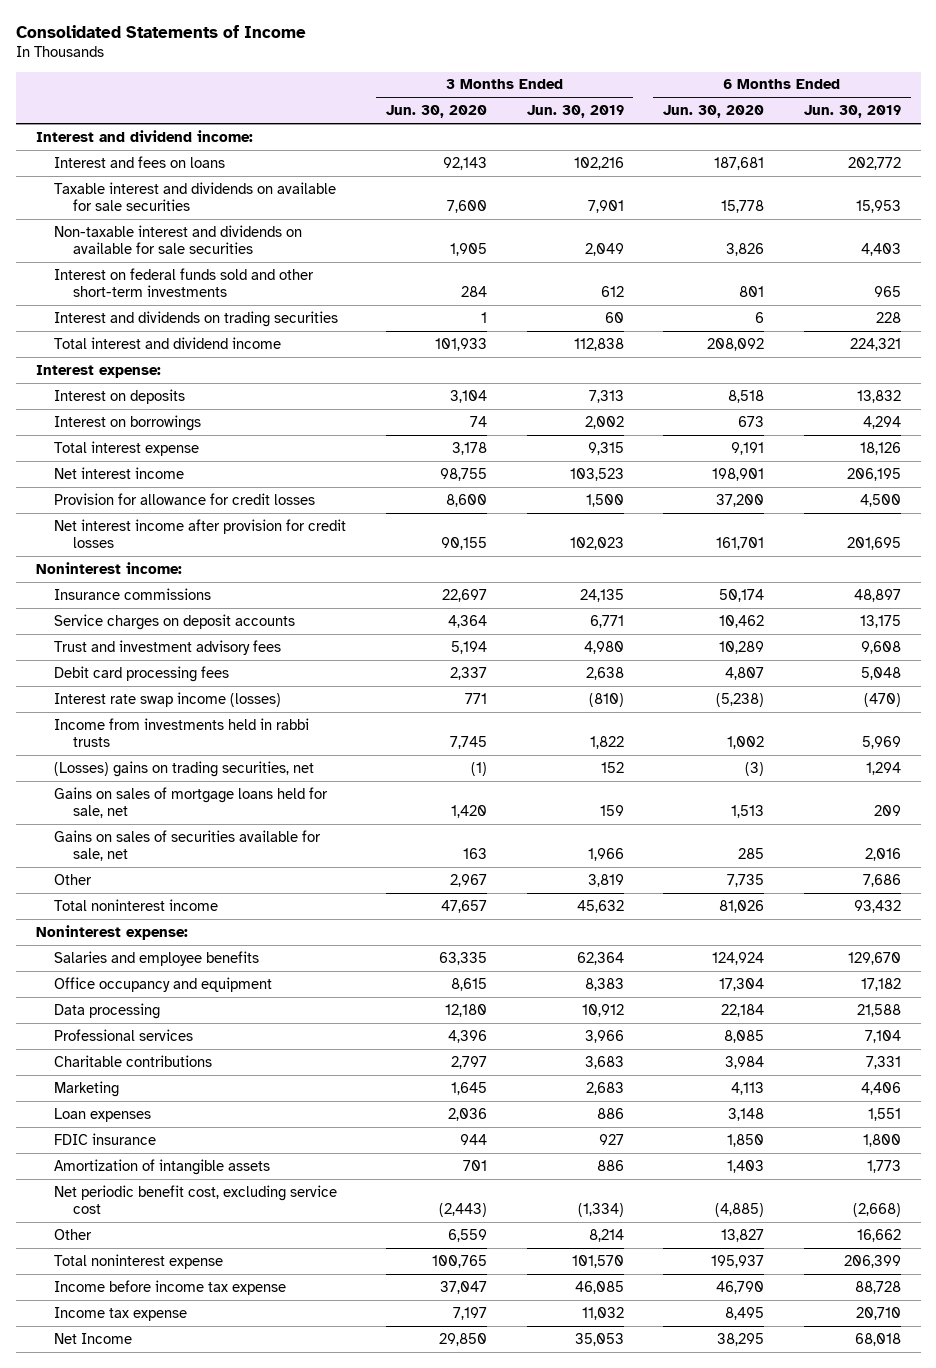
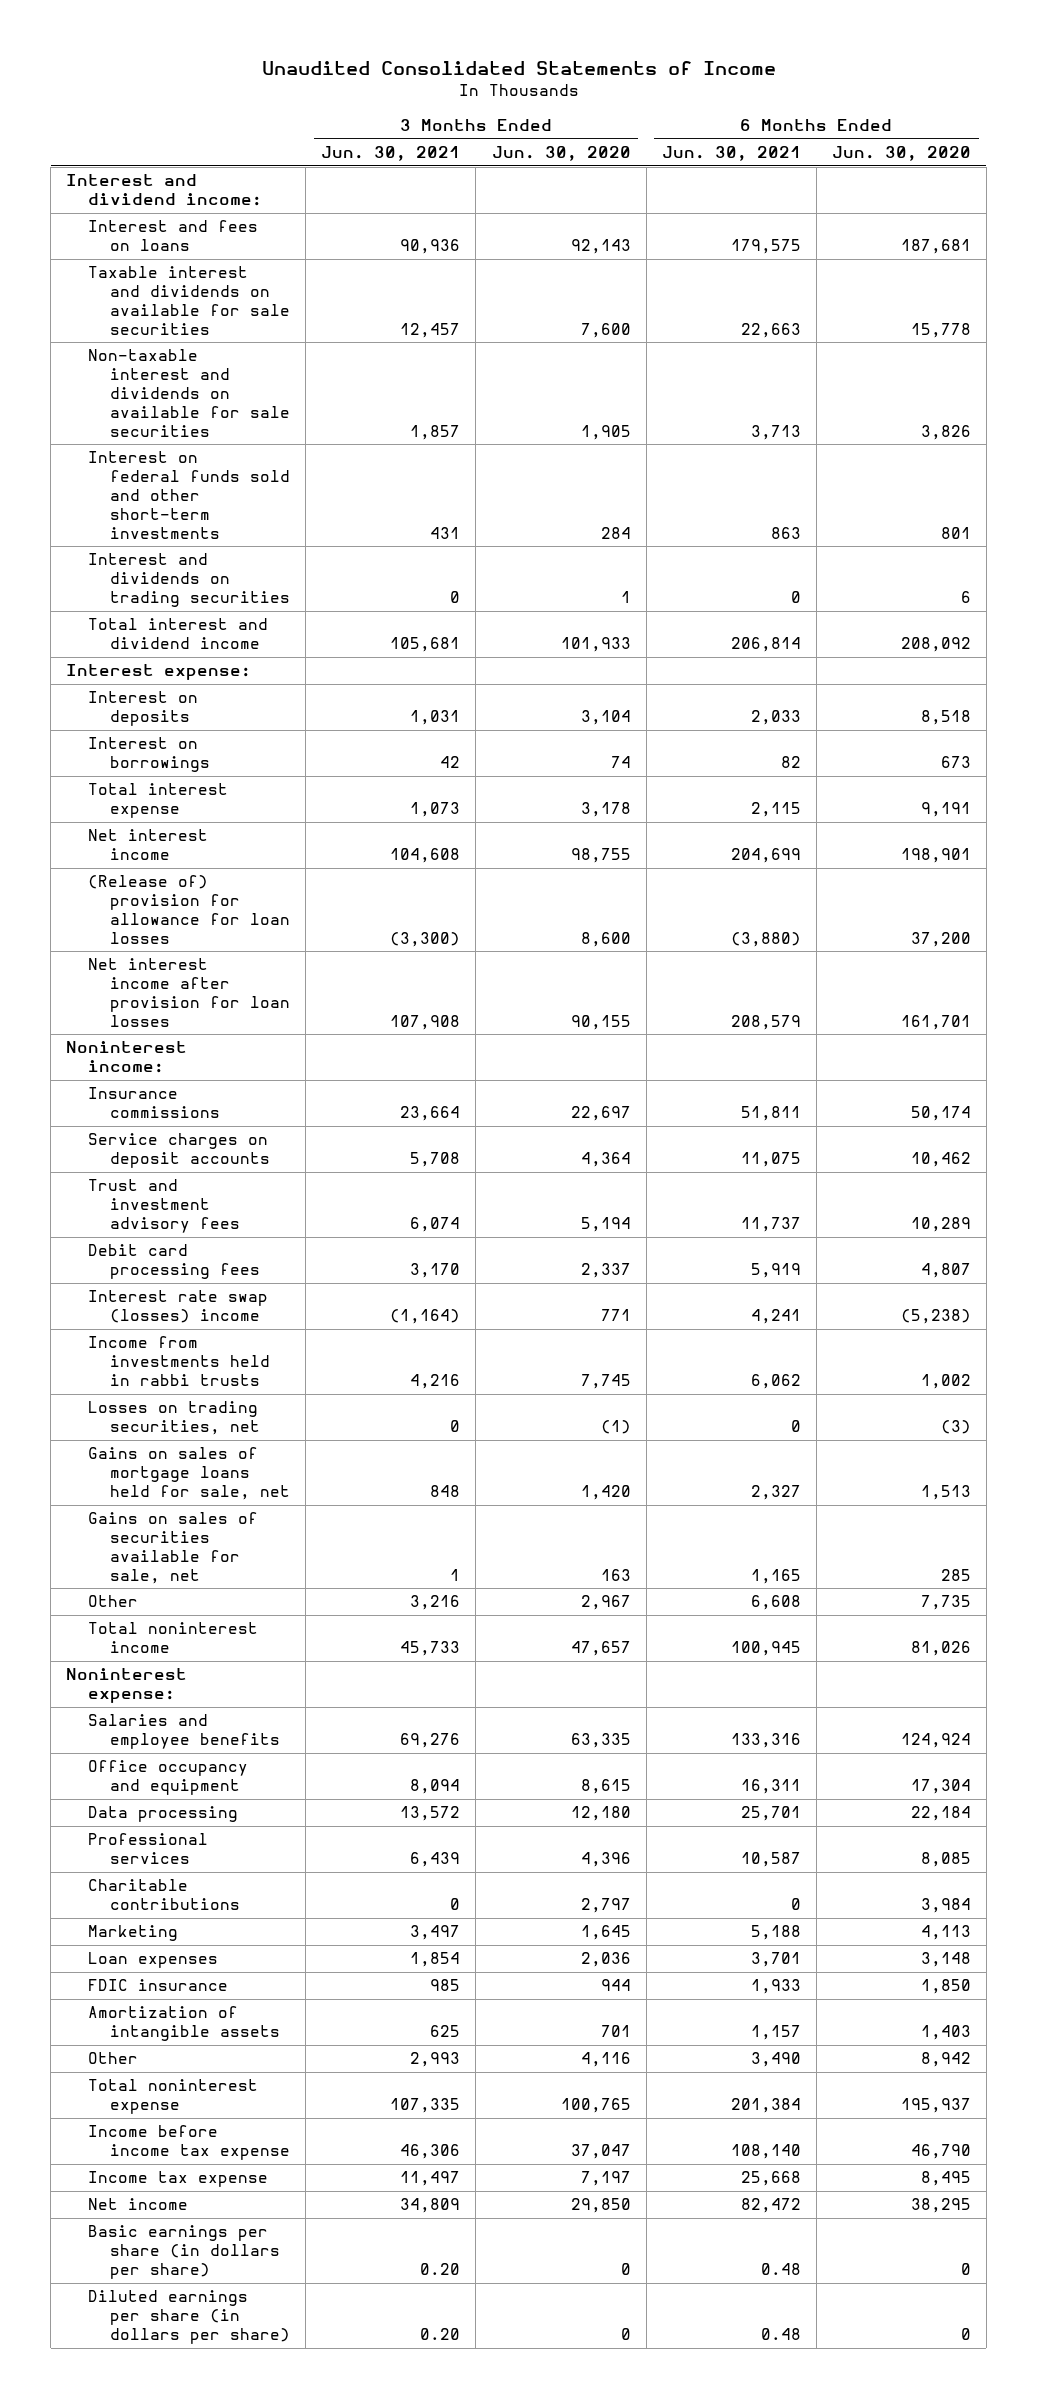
- Consolidated Statements of Income
+ Unaudited Consolidated Statements of Income
- | 3 Months Ended Jun. 30, 2020 | 3 Months Ended Jun. 30, 2019 | 6 Months Ended Jun. 30, 2020 | 6 Months Ended Jun. 30, 2019
+ | 3 Months Ended Jun. 30, 2021 | 3 Months Ended Jun. 30, 2020 | 6 Months Ended Jun. 30, 2021 | 6 Months Ended Jun. 30, 2020
- Provision for allowance for credit losses | 8,600 | 1,500 | 37,200 | 4,500
- Net interest income after provision for credit losses | 90,155 | 102,023 | 161,701 | 201,695
+ (Release of) provision for allowance for loan losses | (3,300) | 8,600 | (3,880) | 37,200
+ Net interest income after provision for loan losses | 107,908 | 90,155 | 208,579 | 161,701
- Interest rate swap income (losses) | 771 | (810) | (5,238) | (470)
+ Interest rate swap (losses) income | (1,164) | 771 | 4,241 | (5,238)
- (Losses) gains on trading securities, net | (1) | 152 | (3) | 1,294
+ Losses on trading securities, net | 0 | (1) | 0 | (3)
- Net periodic benefit cost, excluding service cost | (2,443) | (1,334) | (4,885) | (2,668)
- Other | 6,559 | 8,214 | 13,827 | 16,662
+ Other | 2,993 | 4,116 | 3,490 | 8,942
- Net Income | 29,850 | 35,053 | 38,295 | 68,018
+ Net income | 34,809 | 29,850 | 82,472 | 38,295
+ Basic earnings per share (in dollars per share) | 0.20 | 0 | 0.48 | 0
+ Diluted earnings per share (in dollars per share) | 0.20 | 0 | 0.48 | 0

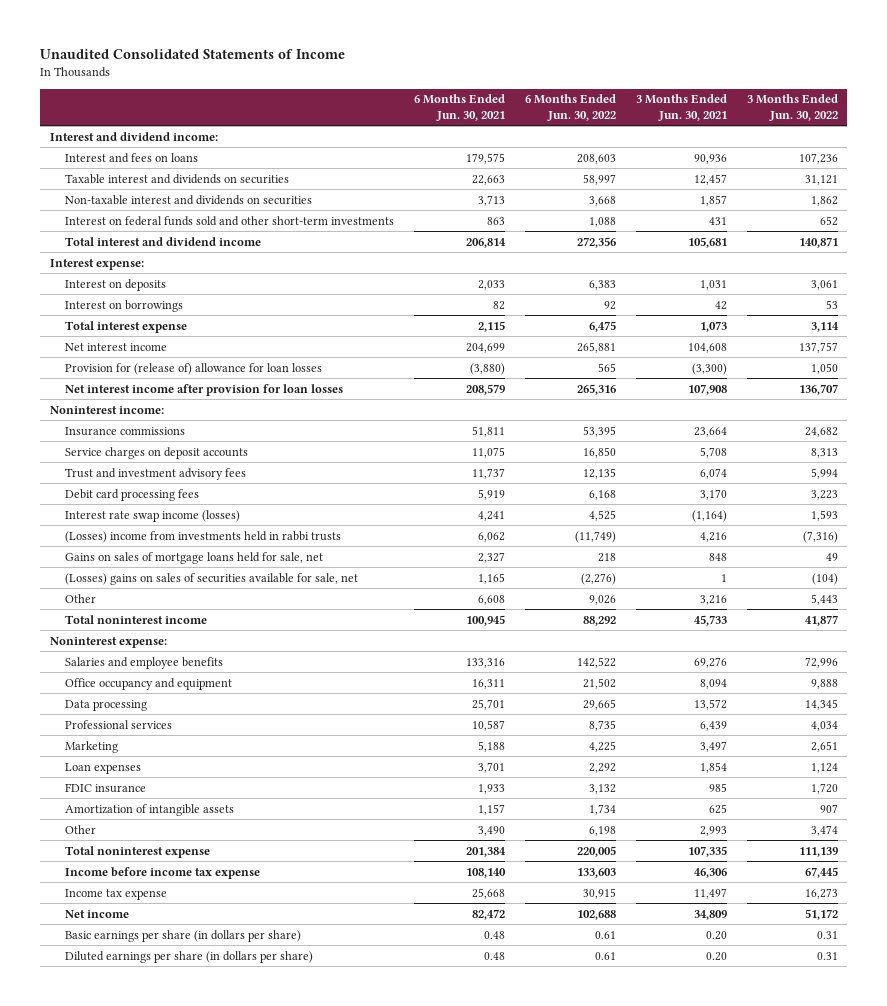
- | 3 Months Ended Jun. 30, 2021 | 3 Months Ended Jun. 30, 2020 | 6 Months Ended Jun. 30, 2021 | 6 Months Ended Jun. 30, 2020
+ | 6 Months Ended Jun. 30, 2021 | 6 Months Ended Jun. 30, 2022 | 3 Months Ended Jun. 30, 2021 | 3 Months Ended Jun. 30, 2022
- Taxable interest and dividends on available for sale securities | 12,457 | 7,600 | 22,663 | 15,778
- Non-taxable interest and dividends on available for sale securities | 1,857 | 1,905 | 3,713 | 3,826
+ Taxable interest and dividends on securities | 22,663 | 58,997 | 12,457 | 31,121
+ Non-taxable interest and dividends on securities | 3,713 | 3,668 | 1,857 | 1,862
- Interest and dividends on trading securities | 0 | 1 | 0 | 6
- (Release of) provision for allowance for loan losses | (3,300) | 8,600 | (3,880) | 37,200
+ Provision for (release of) allowance for loan losses | (3,880) | 565 | (3,300) | 1,050
- Interest rate swap (losses) income | (1,164) | 771 | 4,241 | (5,238)
- Income from investments held in rabbi trusts | 4,216 | 7,745 | 6,062 | 1,002
- Losses on trading securities, net | 0 | (1) | 0 | (3)
+ Interest rate swap income (losses) | 4,241 | 4,525 | (1,164) | 1,593
+ (Losses) income from investments held in rabbi trusts | 6,062 | (11,749) | 4,216 | (7,316)
- Gains on sales of securities available for sale, net | 1 | 163 | 1,165 | 285
+ (Losses) gains on sales of securities available for sale, net | 1,165 | (2,276) | 1 | (104)
- Charitable contributions | 0 | 2,797 | 0 | 3,984

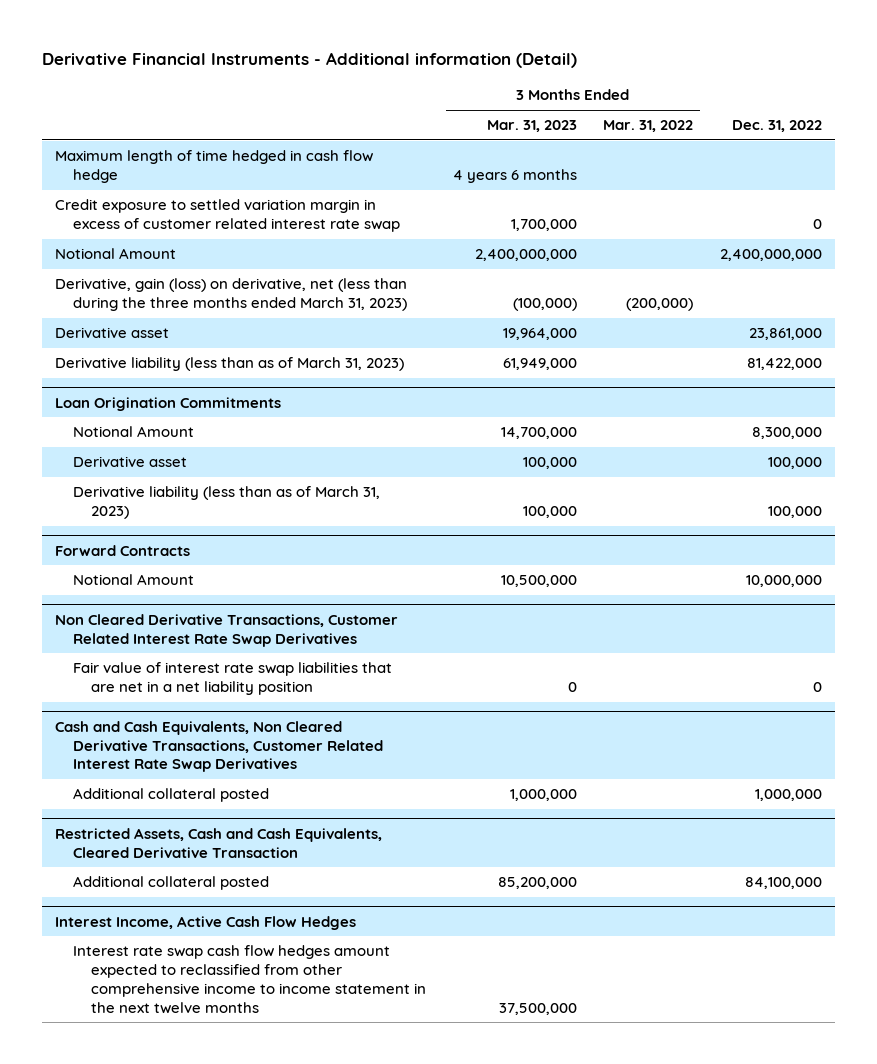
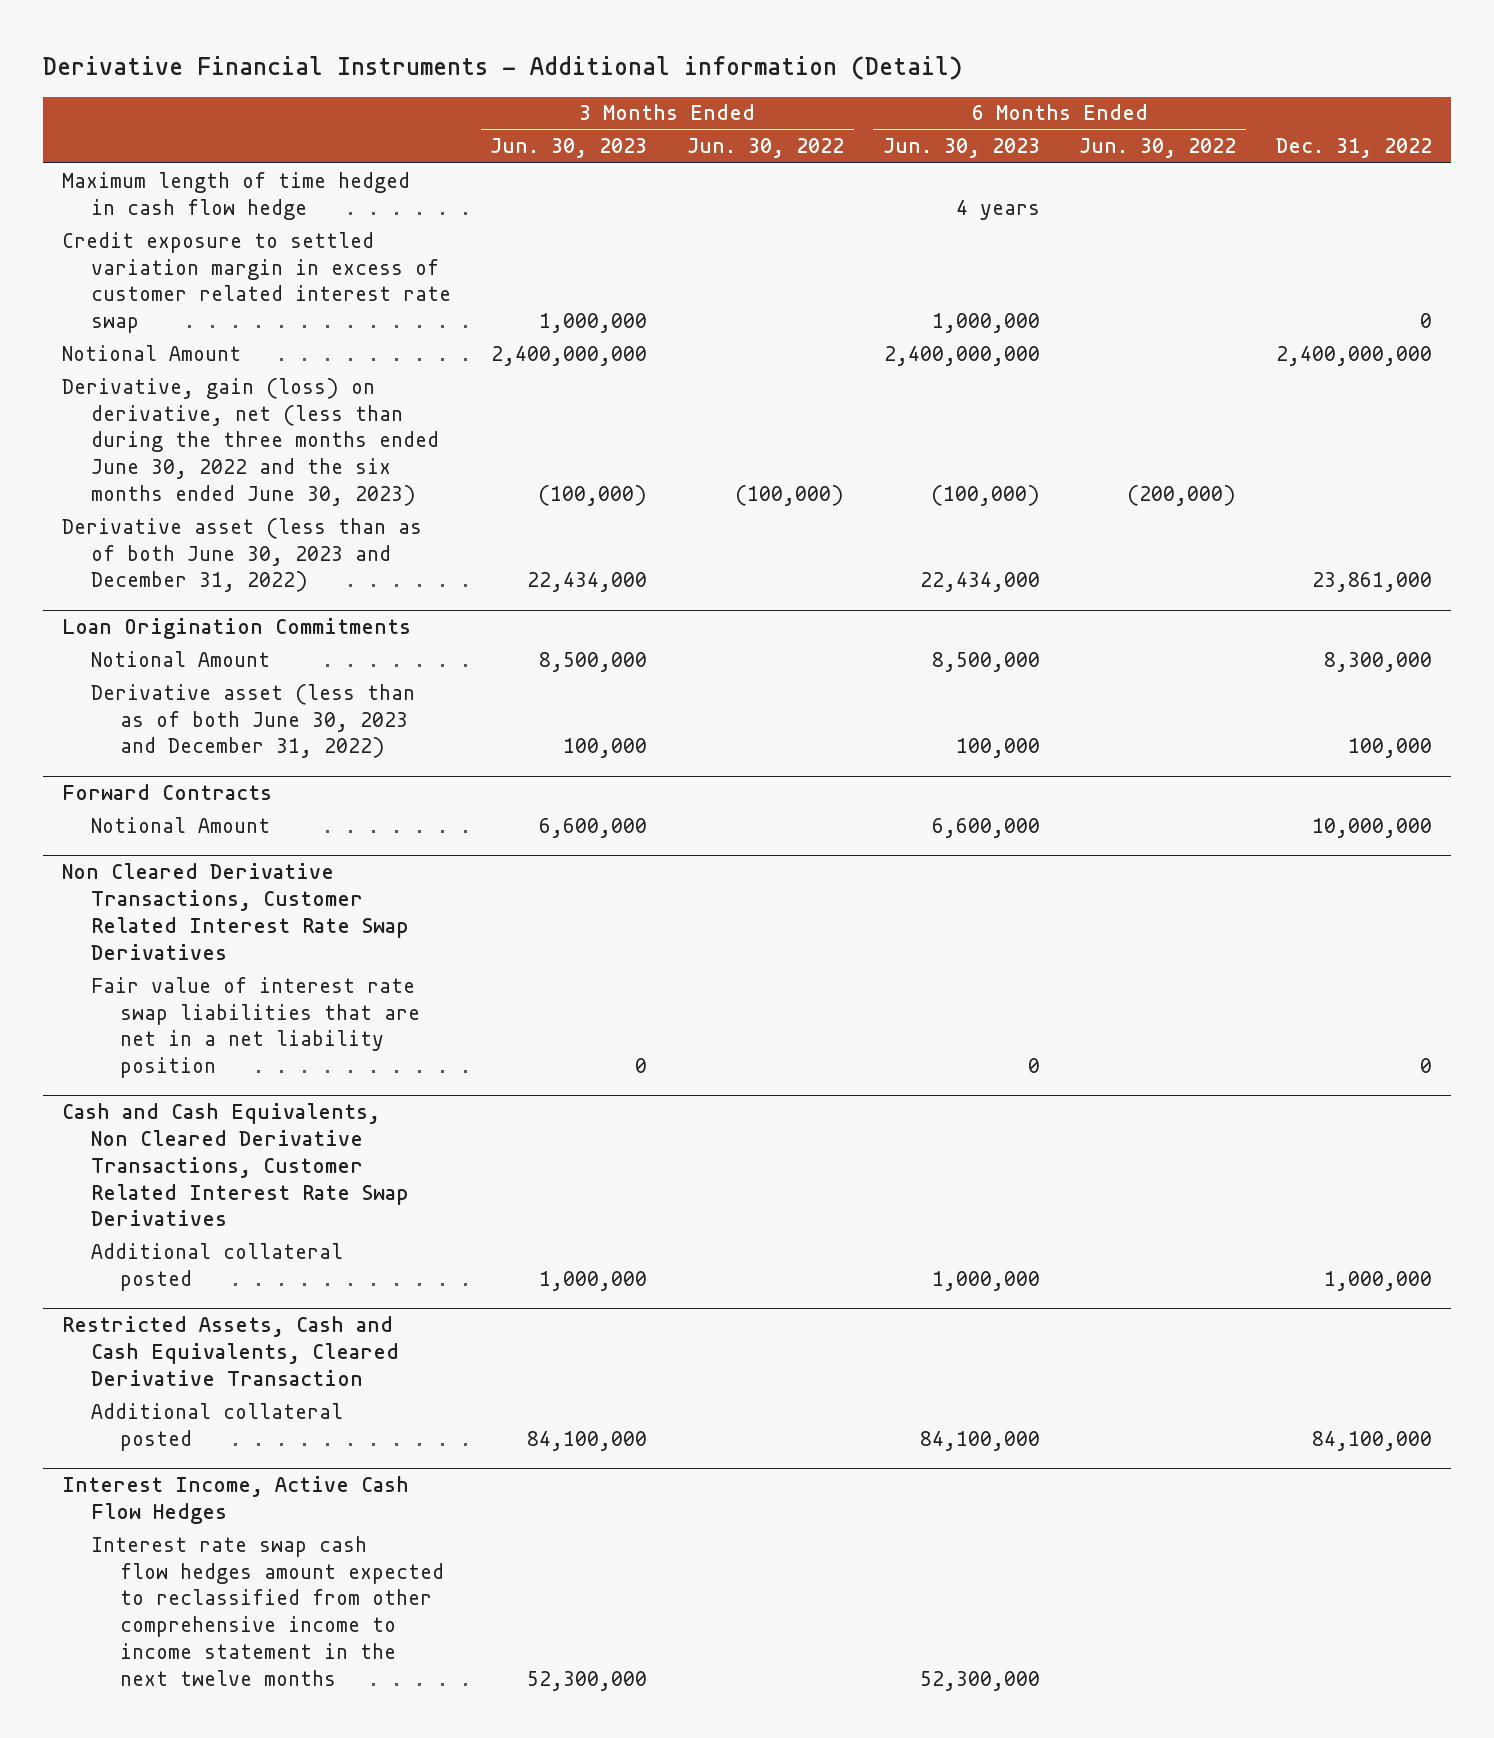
- | 3 Months Ended Mar. 31, 2023 | 3 Months Ended Mar. 31, 2022 | Dec. 31, 2022
+ | 3 Months Ended Jun. 30, 2023 | 3 Months Ended Jun. 30, 2022 | 6 Months Ended Jun. 30, 2023 | 6 Months Ended Jun. 30, 2022 | Dec. 31, 2022
- Derivative, gain (loss) on derivative, net (less than during the three months ended March 31, 2023) | (100,000) | (200,000) |
- Derivative asset | 19,964,000 | | 23,861,000
- Derivative liability (less than as of March 31, 2023) | 61,949,000 | | 81,422,000
+ Derivative, gain (loss) on derivative, net (less than during the three months ended June 30, 2022 and the six months ended June 30, 2023) | (100,000) | (100,000) | (100,000) | (200,000) |
+ Derivative asset (less than as of both June 30, 2023 and December 31, 2022) | 22,434,000 | | 22,434,000 | | 23,861,000
@ Loan Origination Commitments
- Derivative asset | 100,000 | | 100,000
- Derivative liability (less than as of March 31, 2023) | 100,000 | | 100,000
+ Derivative asset (less than as of both June 30, 2023 and December 31, 2022) | 100,000 | | 100,000 | | 100,000

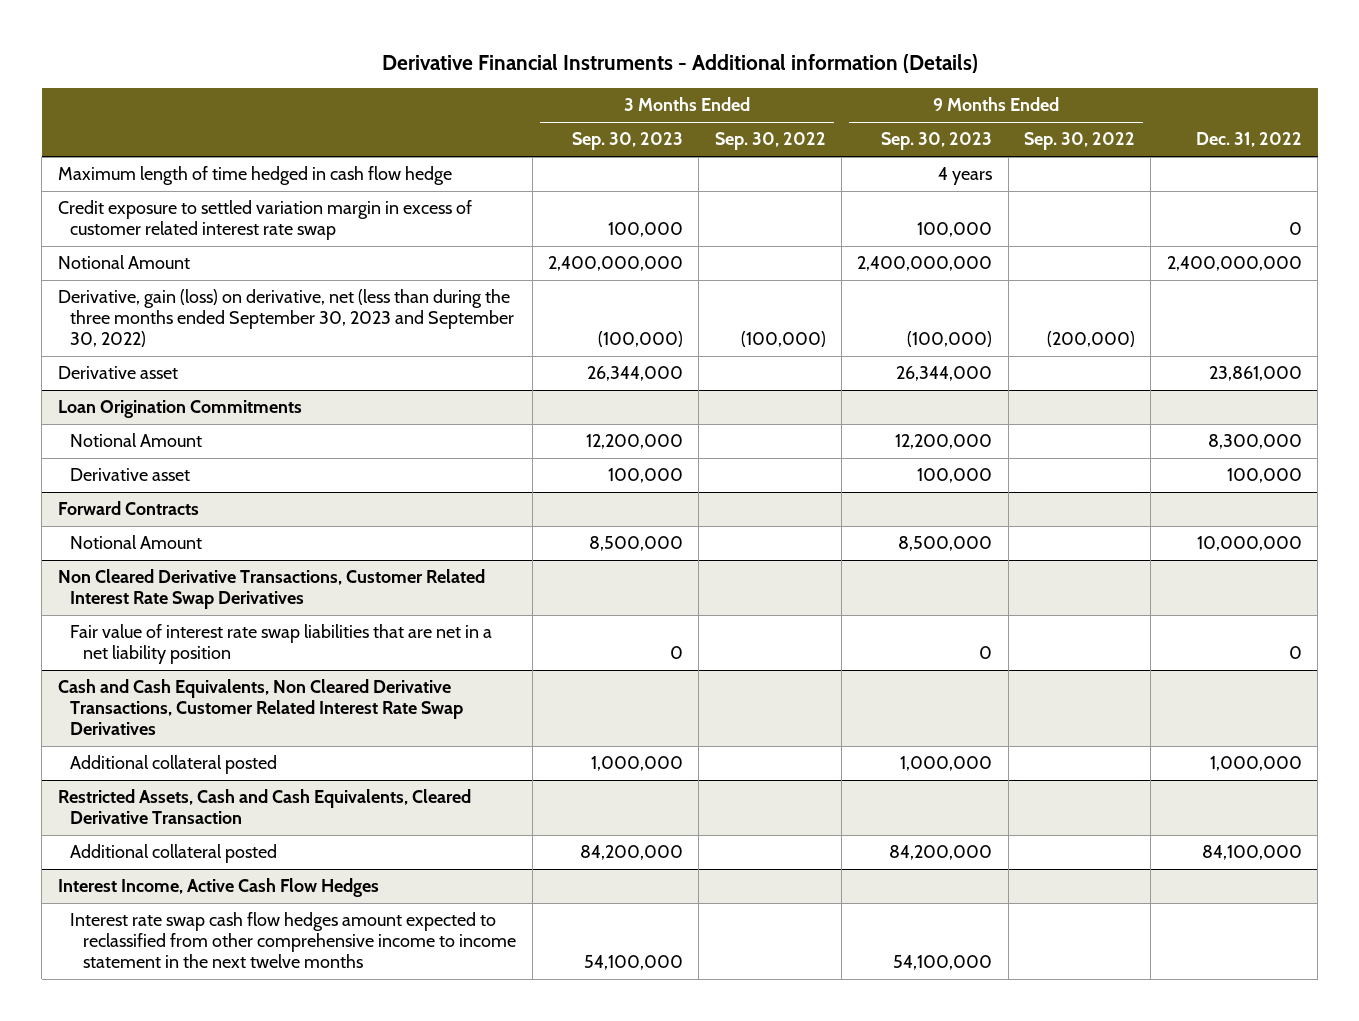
- Derivative Financial Instruments - Additional information (Detail)
+ Derivative Financial Instruments - Additional information (Details)
- | 3 Months Ended Jun. 30, 2023 | 3 Months Ended Jun. 30, 2022 | 6 Months Ended Jun. 30, 2023 | 6 Months Ended Jun. 30, 2022 | Dec. 31, 2022
+ | 3 Months Ended Sep. 30, 2023 | 3 Months Ended Sep. 30, 2022 | 9 Months Ended Sep. 30, 2023 | 9 Months Ended Sep. 30, 2022 | Dec. 31, 2022
- Derivative, gain (loss) on derivative, net (less than during the three months ended June 30, 2022 and the six months ended June 30, 2023) | (100,000) | (100,000) | (100,000) | (200,000) |
- Derivative asset (less than as of both June 30, 2023 and December 31, 2022) | 22,434,000 | | 22,434,000 | | 23,861,000
+ Derivative, gain (loss) on derivative, net (less than during the three months ended September 30, 2023 and September 30, 2022) | (100,000) | (100,000) | (100,000) | (200,000) |
+ Derivative asset | 26,344,000 | | 26,344,000 | | 23,861,000
@ Loan Origination Commitments
- Derivative asset (less than as of both June 30, 2023 and December 31, 2022) | 100,000 | | 100,000 | | 100,000
+ Derivative asset | 100,000 | | 100,000 | | 100,000

